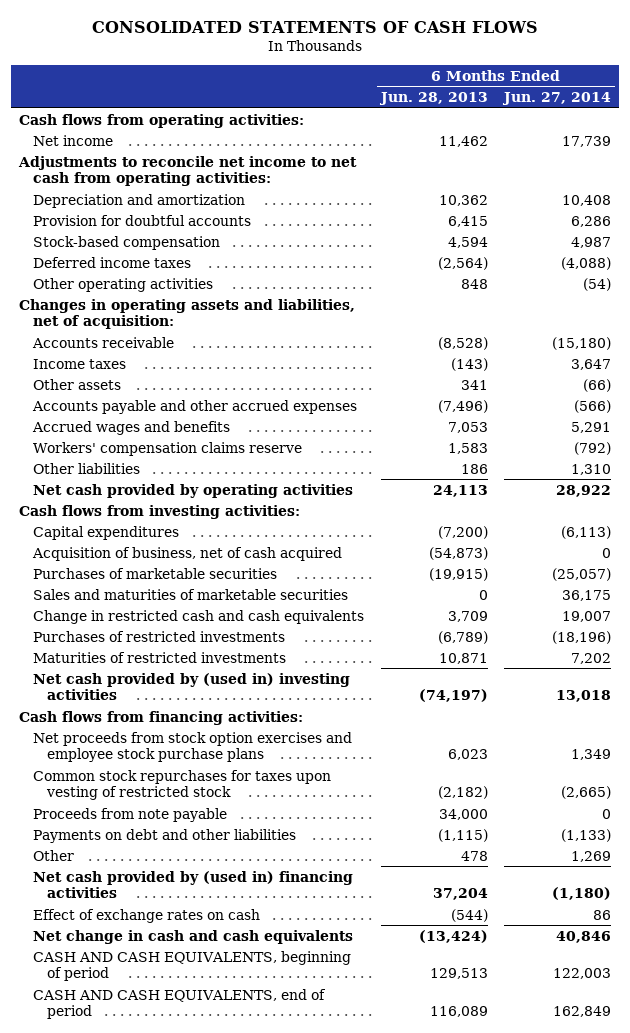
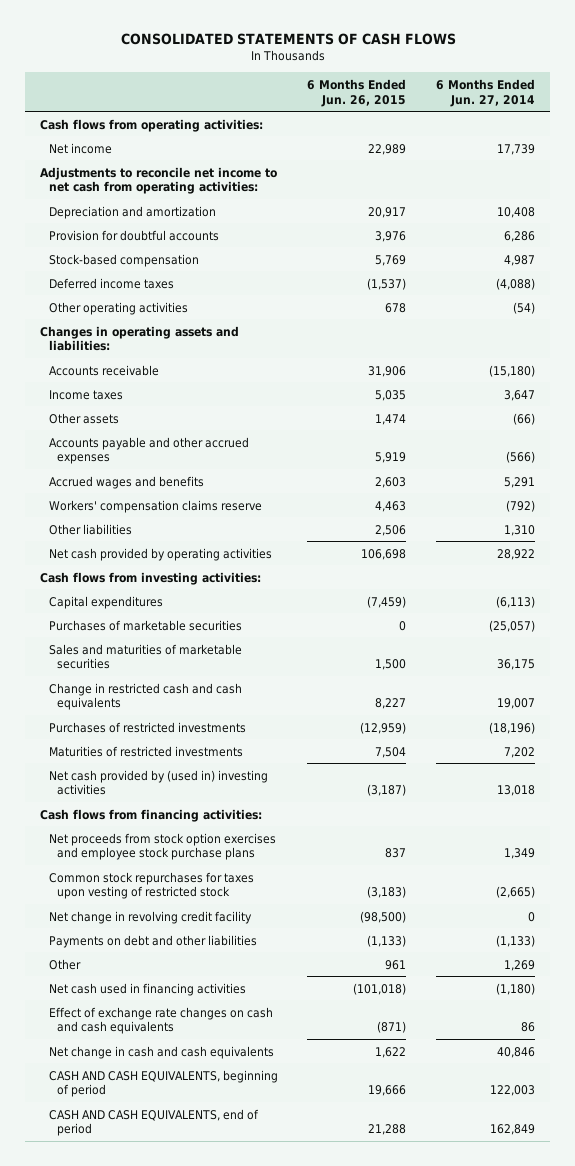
- | 6 Months Ended Jun. 28, 2013 | 6 Months Ended Jun. 27, 2014
+ | 6 Months Ended Jun. 26, 2015 | 6 Months Ended Jun. 27, 2014
- Changes in operating assets and liabilities, net of acquisition:
+ Changes in operating assets and liabilities:
- Acquisition of business, net of cash acquired | (54,873) | 0
- Proceeds from note payable | 34,000 | 0
+ Net change in revolving credit facility | (98,500) | 0
- Net cash provided by (used in) financing activities | 37,204 | (1,180)
- Effect of exchange rates on cash | (544) | 86
+ Net cash used in financing activities | (101,018) | (1,180)
+ Effect of exchange rate changes on cash and cash equivalents | (871) | 86

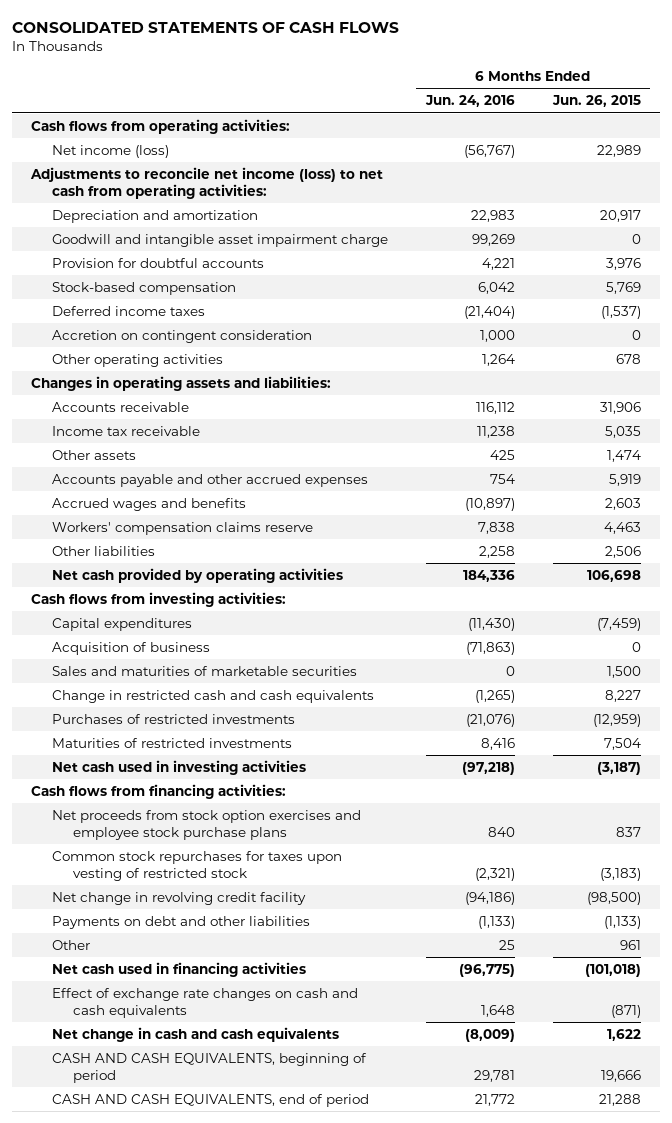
- | 6 Months Ended Jun. 26, 2015 | 6 Months Ended Jun. 27, 2014
+ | 6 Months Ended Jun. 24, 2016 | 6 Months Ended Jun. 26, 2015
- Net income | 22,989 | 17,739
- Adjustments to reconcile net income to net cash from operating activities:
+ Net income (loss) | (56,767) | 22,989
+ Adjustments to reconcile net income (loss) to net cash from operating activities:
+ Goodwill and intangible asset impairment charge | 99,269 | 0
+ Accretion on contingent consideration | 1,000 | 0
- Income taxes | 5,035 | 3,647
+ Income tax receivable | 11,238 | 5,035
- Purchases of marketable securities | 0 | (25,057)
+ Acquisition of business | (71,863) | 0
- Net cash provided by (used in) investing activities | (3,187) | 13,018
+ Net cash used in investing activities | (97,218) | (3,187)

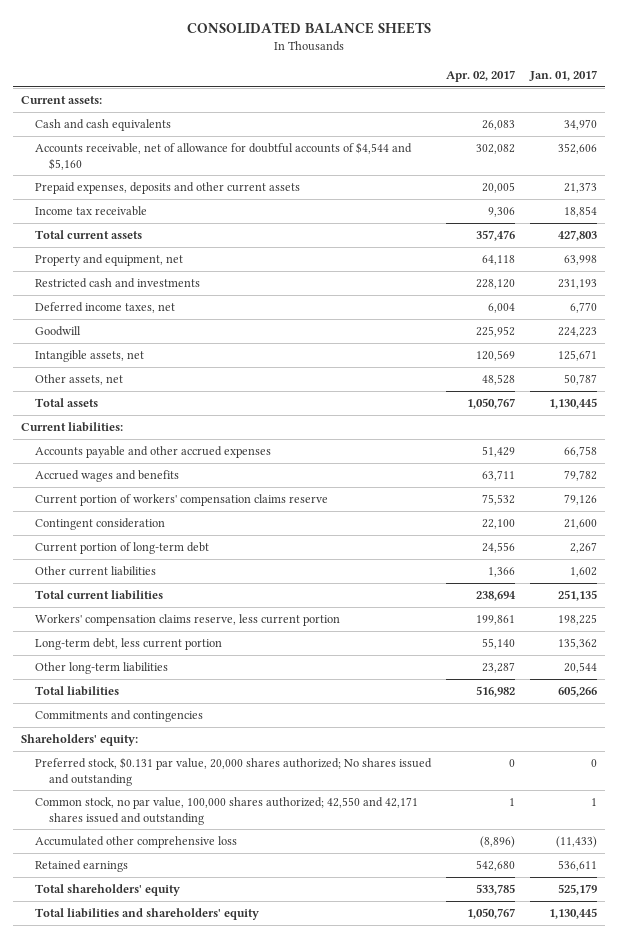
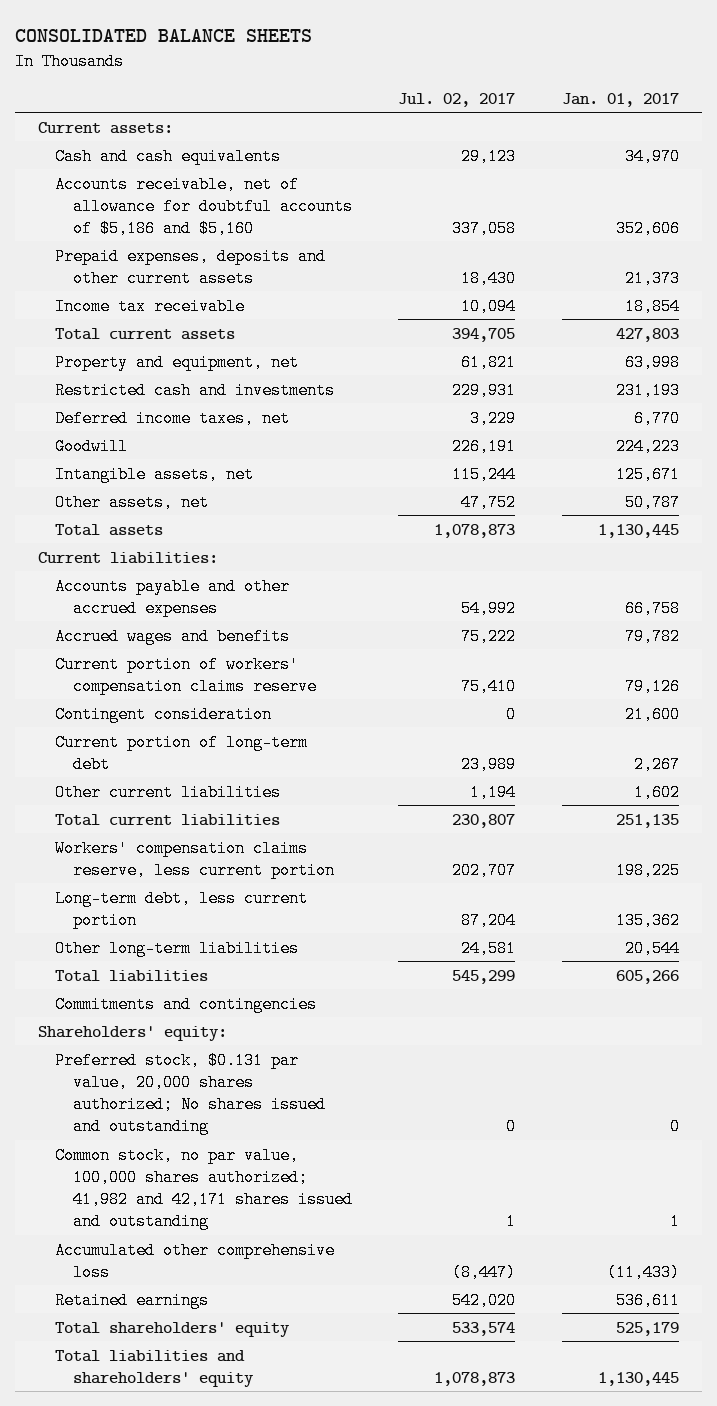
- | Apr. 02, 2017 | Jan. 01, 2017
+ | Jul. 02, 2017 | Jan. 01, 2017
- Accounts receivable, net of allowance for doubtful accounts of $4,544 and $5,160 | 302,082 | 352,606
+ Accounts receivable, net of allowance for doubtful accounts of $5,186 and $5,160 | 337,058 | 352,606
- Common stock, no par value, 100,000 shares authorized; 42,550 and 42,171 shares issued and outstanding | 1 | 1
+ Common stock, no par value, 100,000 shares authorized; 41,982 and 42,171 shares issued and outstanding | 1 | 1

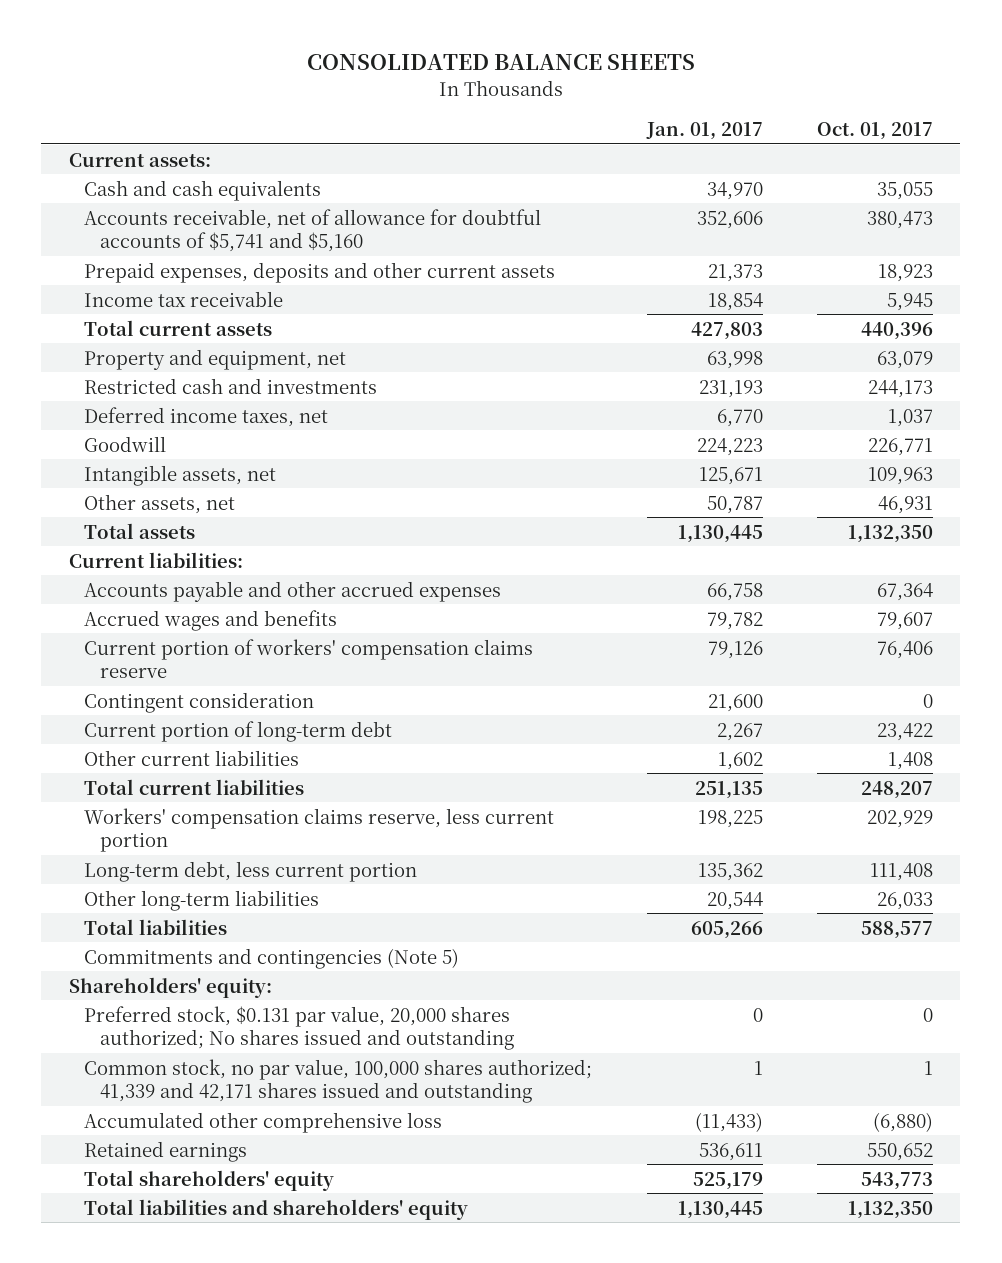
- | Jul. 02, 2017 | Jan. 01, 2017
+ | Jan. 01, 2017 | Oct. 01, 2017
- Accounts receivable, net of allowance for doubtful accounts of $5,186 and $5,160 | 337,058 | 352,606
+ Accounts receivable, net of allowance for doubtful accounts of $5,741 and $5,160 | 352,606 | 380,473
- Commitments and contingencies
+ Commitments and contingencies (Note 5)
- Common stock, no par value, 100,000 shares authorized; 41,982 and 42,171 shares issued and outstanding | 1 | 1
+ Common stock, no par value, 100,000 shares authorized; 41,339 and 42,171 shares issued and outstanding | 1 | 1

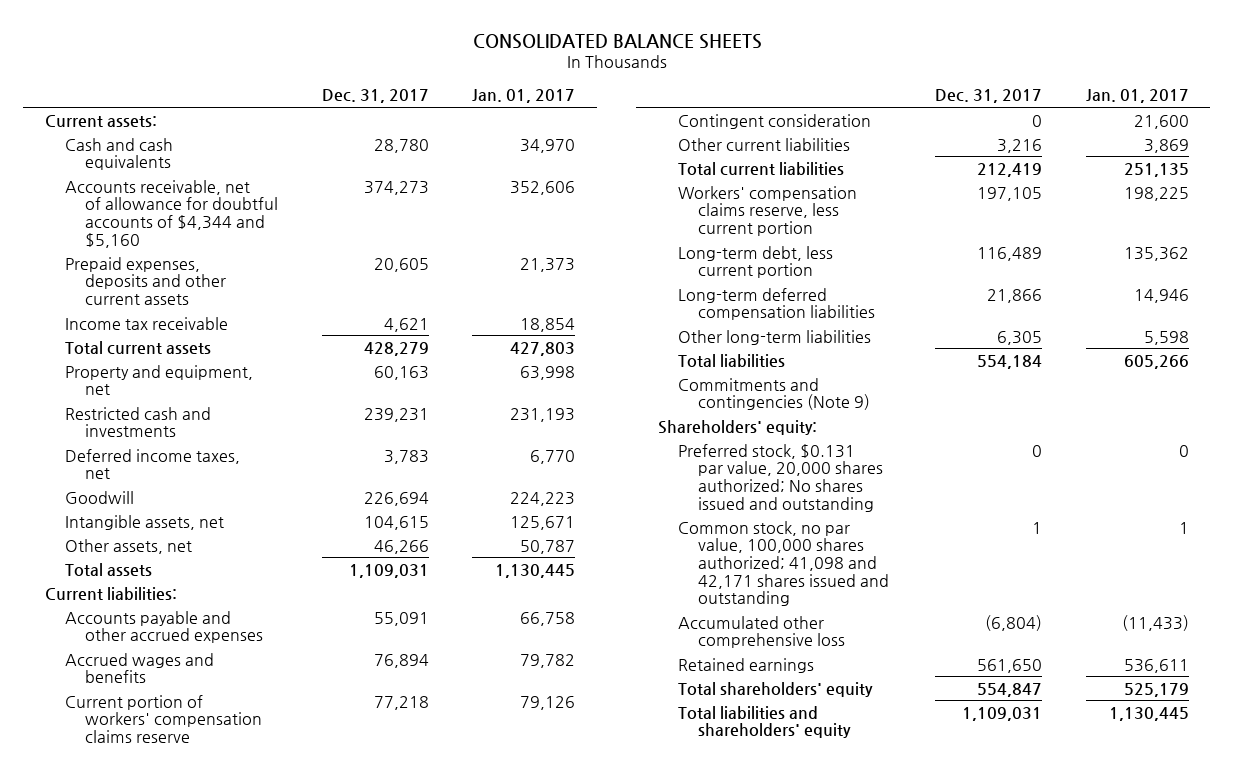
- | Jan. 01, 2017 | Oct. 01, 2017
+ | Dec. 31, 2017 | Jan. 01, 2017
- Accounts receivable, net of allowance for doubtful accounts of $5,741 and $5,160 | 352,606 | 380,473
+ Accounts receivable, net of allowance for doubtful accounts of $4,344 and $5,160 | 374,273 | 352,606
- Current portion of long-term debt | 2,267 | 23,422
- Other current liabilities | 1,602 | 1,408
+ Other current liabilities | 3,216 | 3,869
- Other long-term liabilities | 20,544 | 26,033
+ Long-term deferred compensation liabilities | 21,866 | 14,946
+ Other long-term liabilities | 6,305 | 5,598
- Commitments and contingencies (Note 5)
+ Commitments and contingencies (Note 9)
- Common stock, no par value, 100,000 shares authorized; 41,339 and 42,171 shares issued and outstanding | 1 | 1
+ Common stock, no par value, 100,000 shares authorized; 41,098 and 42,171 shares issued and outstanding | 1 | 1

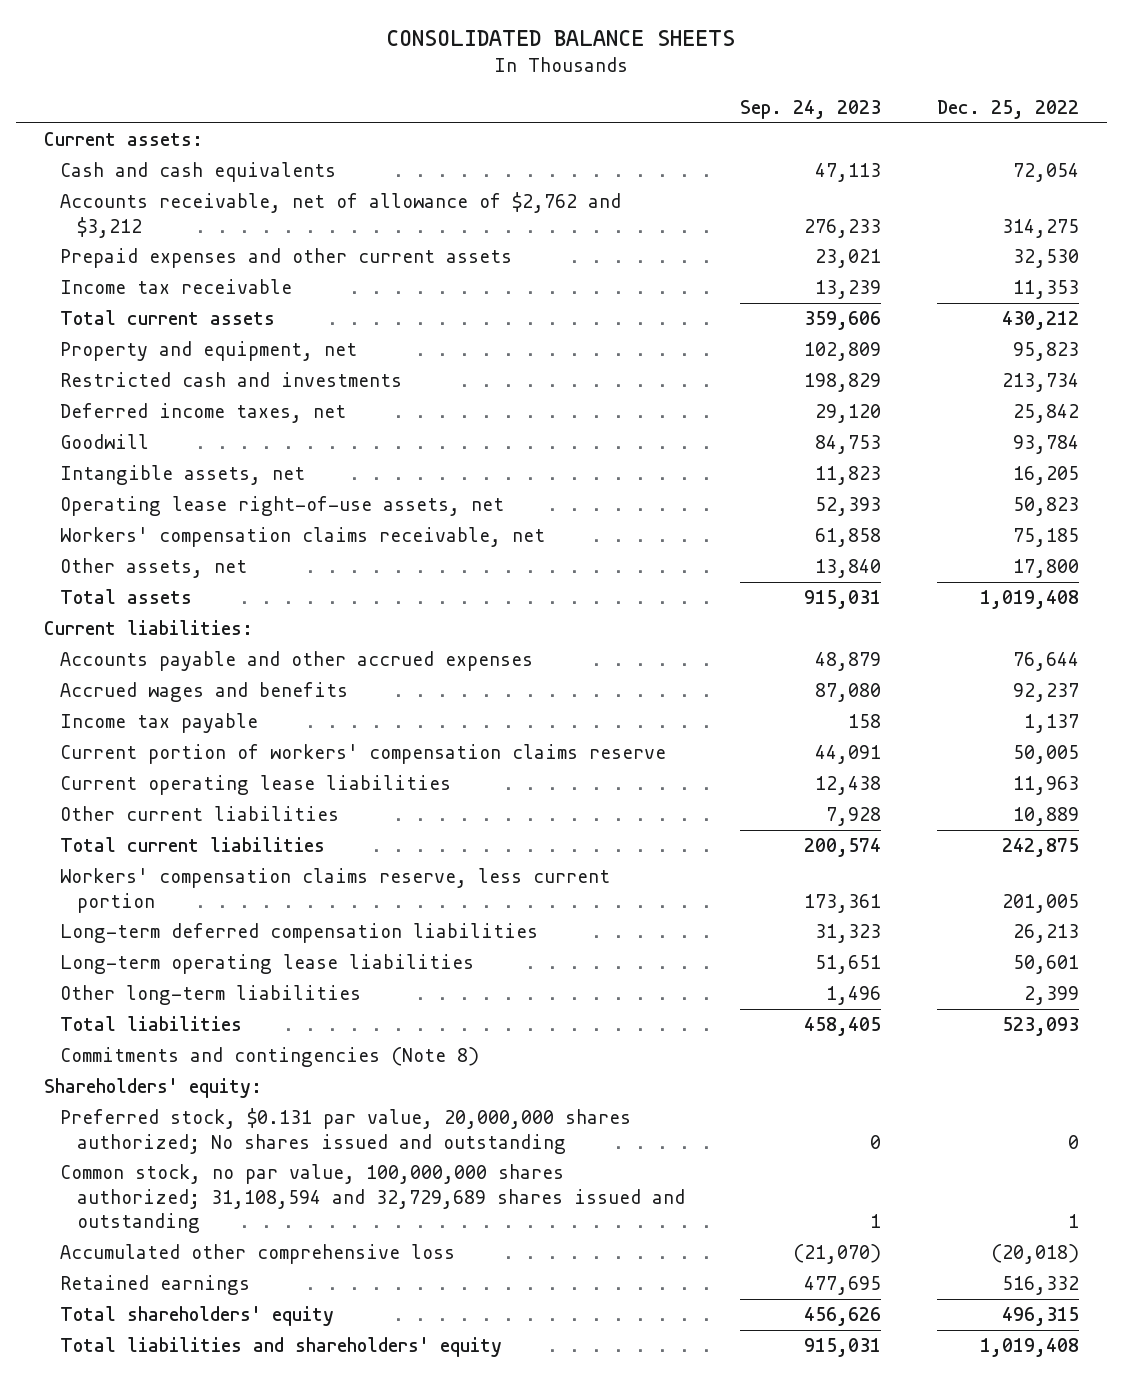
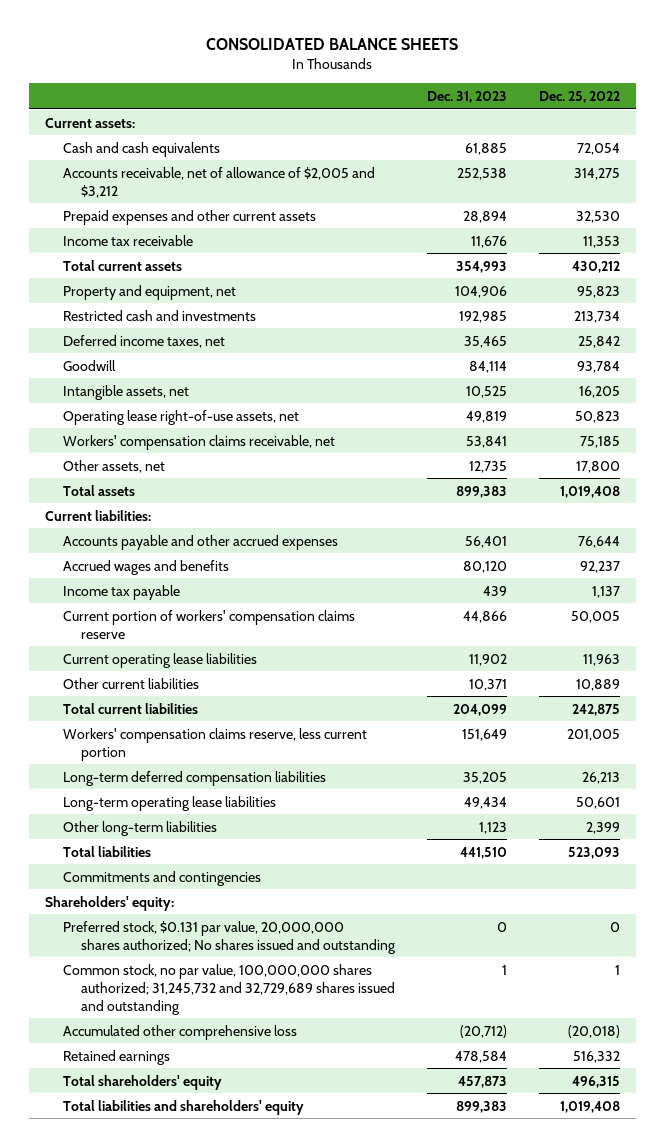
- | Sep. 24, 2023 | Dec. 25, 2022
+ | Dec. 31, 2023 | Dec. 25, 2022
- Accounts receivable, net of allowance of $2,762 and $3,212 | 276,233 | 314,275
+ Accounts receivable, net of allowance of $2,005 and $3,212 | 252,538 | 314,275
- Commitments and contingencies (Note 8)
+ Commitments and contingencies
- Common stock, no par value, 100,000,000 shares authorized; 31,108,594 and 32,729,689 shares issued and outstanding | 1 | 1
+ Common stock, no par value, 100,000,000 shares authorized; 31,245,732 and 32,729,689 shares issued and outstanding | 1 | 1

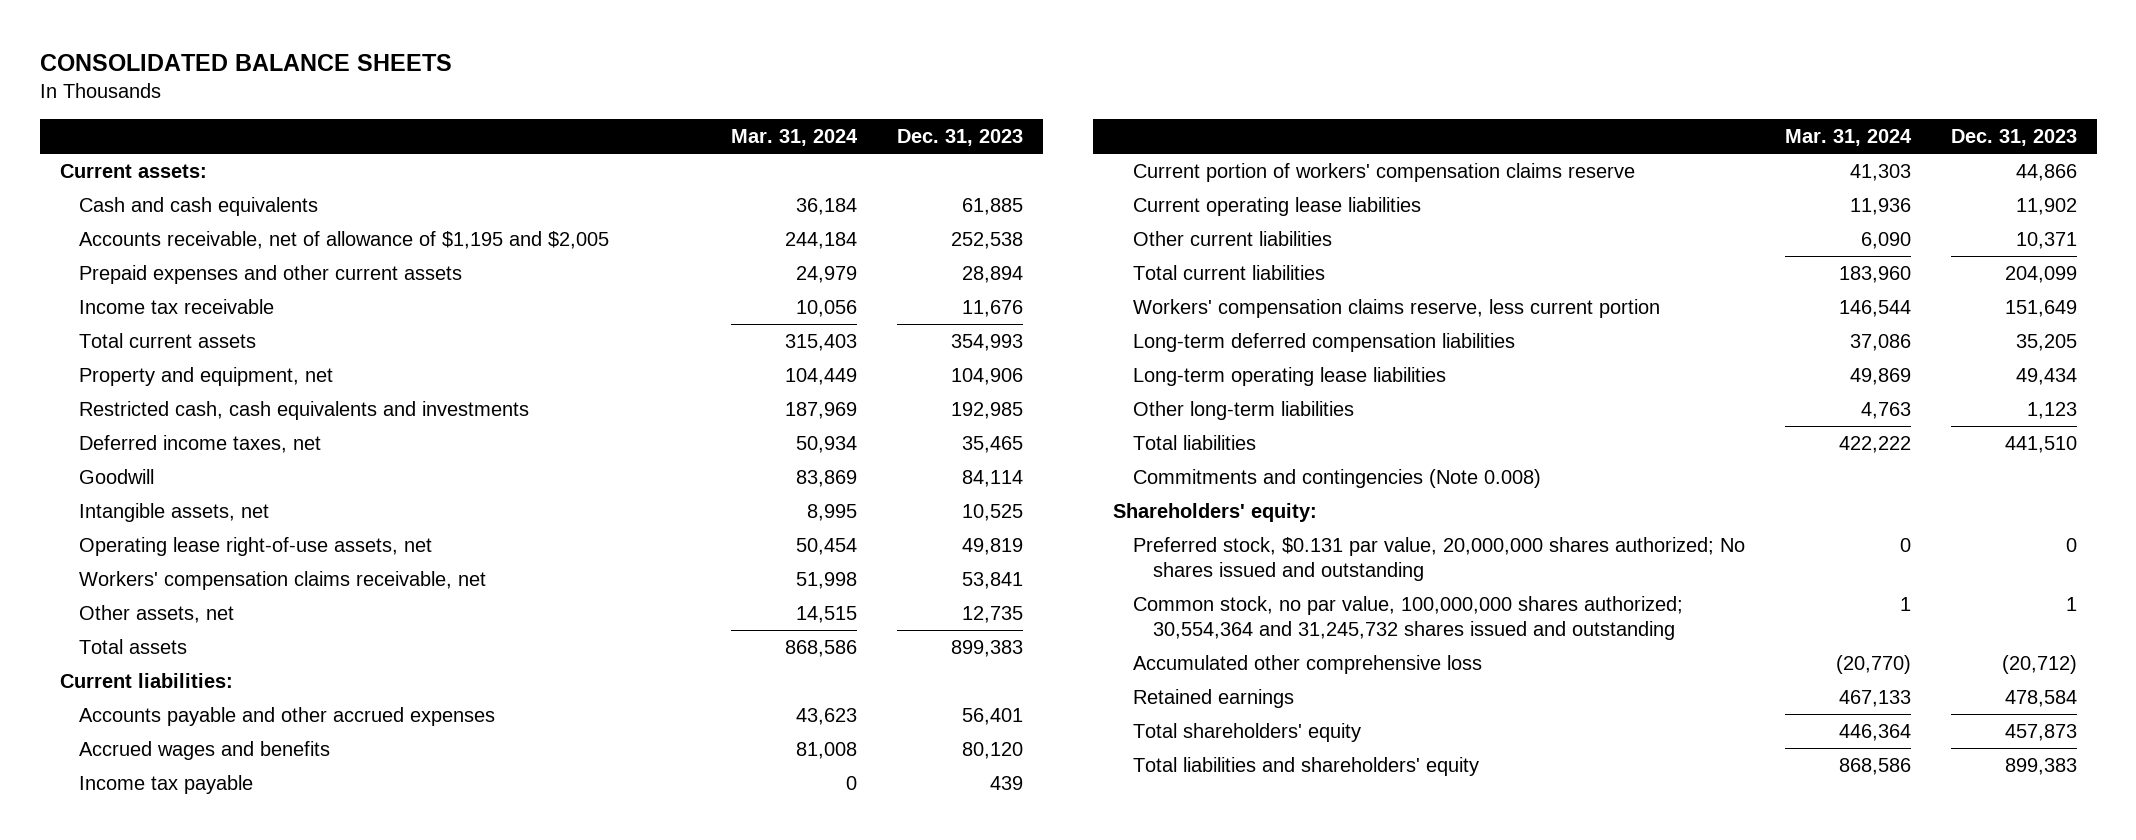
- | Dec. 31, 2023 | Dec. 25, 2022
+ | Mar. 31, 2024 | Dec. 31, 2023
- Accounts receivable, net of allowance of $2,005 and $3,212 | 252,538 | 314,275
+ Accounts receivable, net of allowance of $1,195 and $2,005 | 244,184 | 252,538
- Restricted cash and investments | 192,985 | 213,734
+ Restricted cash, cash equivalents and investments | 187,969 | 192,985
- Commitments and contingencies
+ Commitments and contingencies (Note 0.008)
- Common stock, no par value, 100,000,000 shares authorized; 31,245,732 and 32,729,689 shares issued and outstanding | 1 | 1
+ Common stock, no par value, 100,000,000 shares authorized; 30,554,364 and 31,245,732 shares issued and outstanding | 1 | 1

